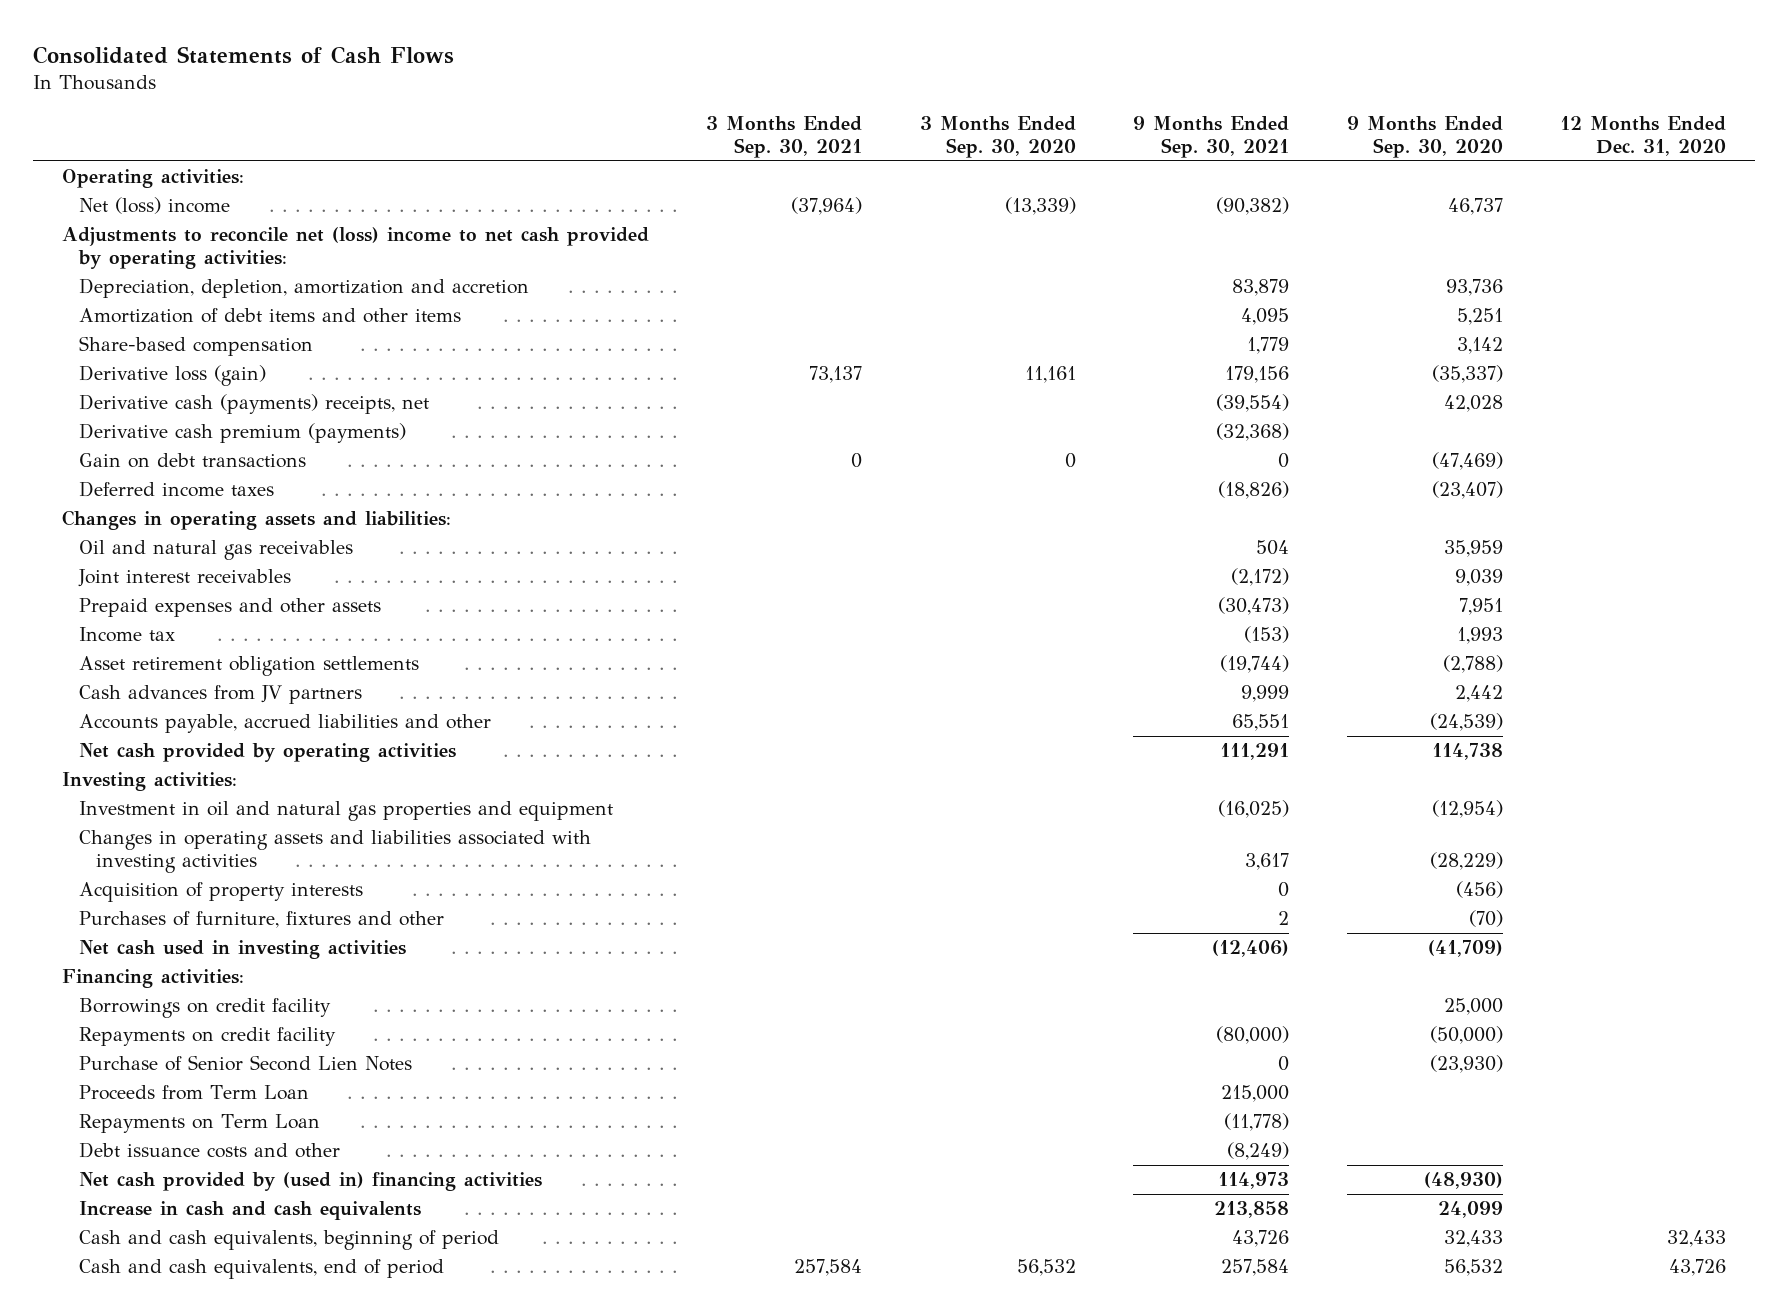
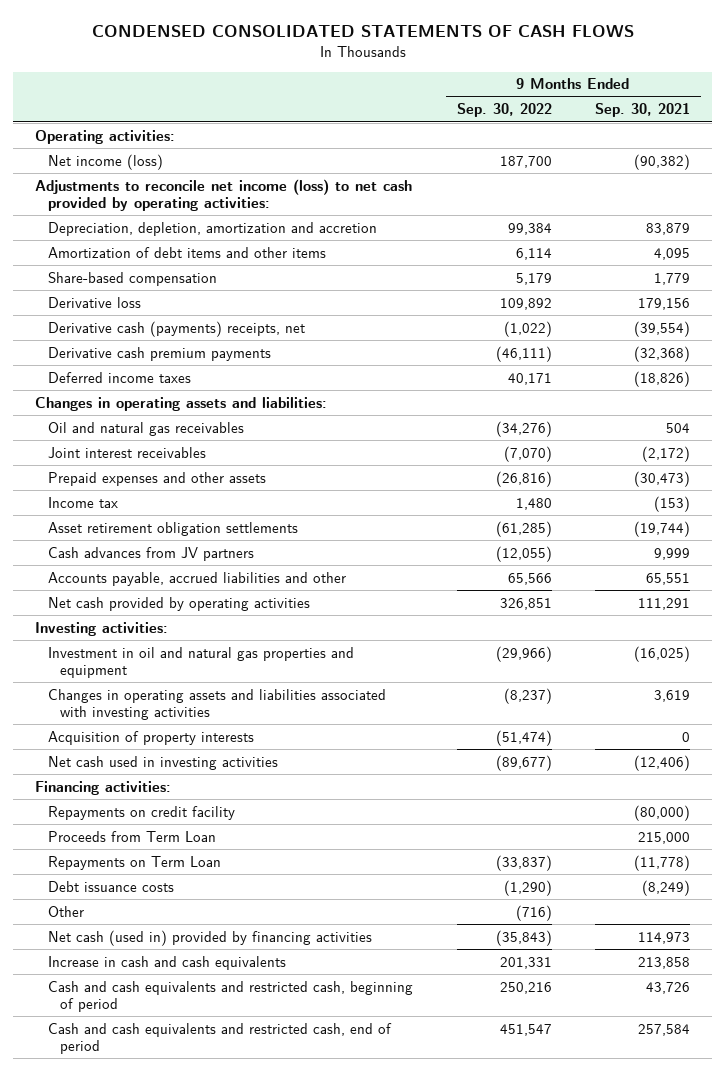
- Consolidated Statements of Cash Flows
+ CONDENSED CONSOLIDATED STATEMENTS OF CASH FLOWS
- | 3 Months Ended Sep. 30, 2021 | 3 Months Ended Sep. 30, 2020 | 9 Months Ended Sep. 30, 2021 | 9 Months Ended Sep. 30, 2020 | 12 Months Ended Dec. 31, 2020
+ | 9 Months Ended Sep. 30, 2022 | 9 Months Ended Sep. 30, 2021
- Net (loss) income | (37,964) | (13,339) | (90,382) | 46,737 |
- Adjustments to reconcile net (loss) income to net cash provided by operating activities:
+ Net income (loss) | 187,700 | (90,382)
+ Adjustments to reconcile net income (loss) to net cash provided by operating activities:
- Derivative loss (gain) | 73,137 | 11,161 | 179,156 | (35,337) |
+ Derivative loss | 109,892 | 179,156
- Derivative cash premium (payments) | | | (32,368) | |
- Gain on debt transactions | 0 | 0 | 0 | (47,469) |
+ Derivative cash premium payments | (46,111) | (32,368)
- Changes in operating assets and liabilities associated with investing activities | | | 3,617 | (28,229) |
+ Changes in operating assets and liabilities associated with investing activities | (8,237) | 3,619
- Purchases of furniture, fixtures and other | | | 2 | (70) |
- Borrowings on credit facility | | | | 25,000 |
- Purchase of Senior Second Lien Notes | | | 0 | (23,930) |
- Debt issuance costs and other | | | (8,249) | |
- Net cash provided by (used in) financing activities | | | 114,973 | (48,930) |
+ Debt issuance costs | (1,290) | (8,249)
+ Other | (716) |
+ Net cash (used in) provided by financing activities | (35,843) | 114,973
- Cash and cash equivalents, beginning of period | | | 43,726 | 32,433 | 32,433
- Cash and cash equivalents, end of period | 257,584 | 56,532 | 257,584 | 56,532 | 43,726
+ Cash and cash equivalents and restricted cash, beginning of period | 250,216 | 43,726
+ Cash and cash equivalents and restricted cash, end of period | 451,547 | 257,584

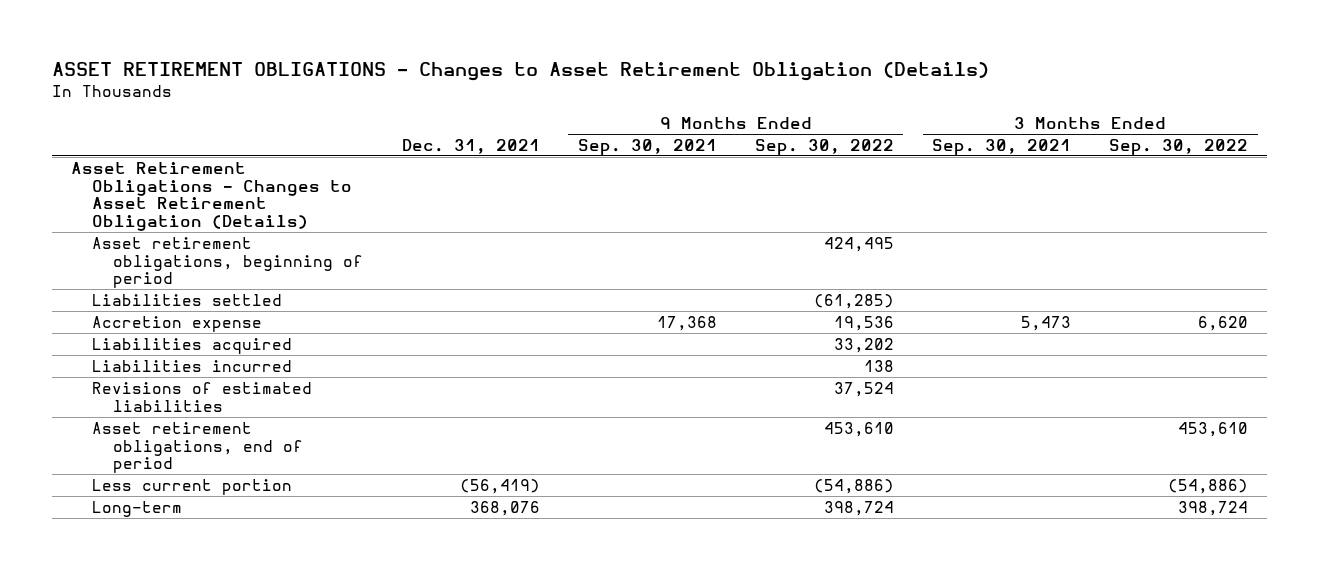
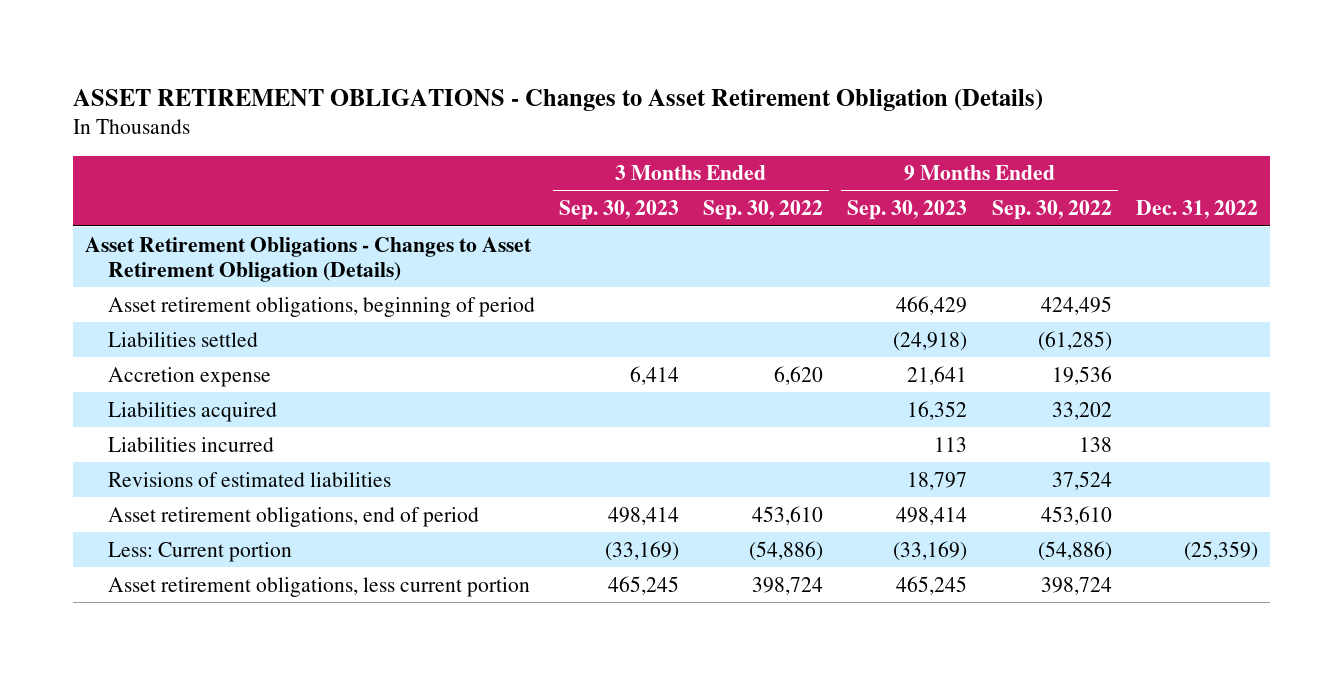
- | Dec. 31, 2021 | 9 Months Ended Sep. 30, 2021 | 9 Months Ended Sep. 30, 2022 | 3 Months Ended Sep. 30, 2021 | 3 Months Ended Sep. 30, 2022
+ | 3 Months Ended Sep. 30, 2023 | 3 Months Ended Sep. 30, 2022 | 9 Months Ended Sep. 30, 2023 | 9 Months Ended Sep. 30, 2022 | Dec. 31, 2022
- Less current portion | (56,419) | | (54,886) | | (54,886)
- Long-term | 368,076 | | 398,724 | | 398,724
+ Less: Current portion | (33,169) | (54,886) | (33,169) | (54,886) | (25,359)
+ Asset retirement obligations, less current portion | 465,245 | 398,724 | 465,245 | 398,724 |

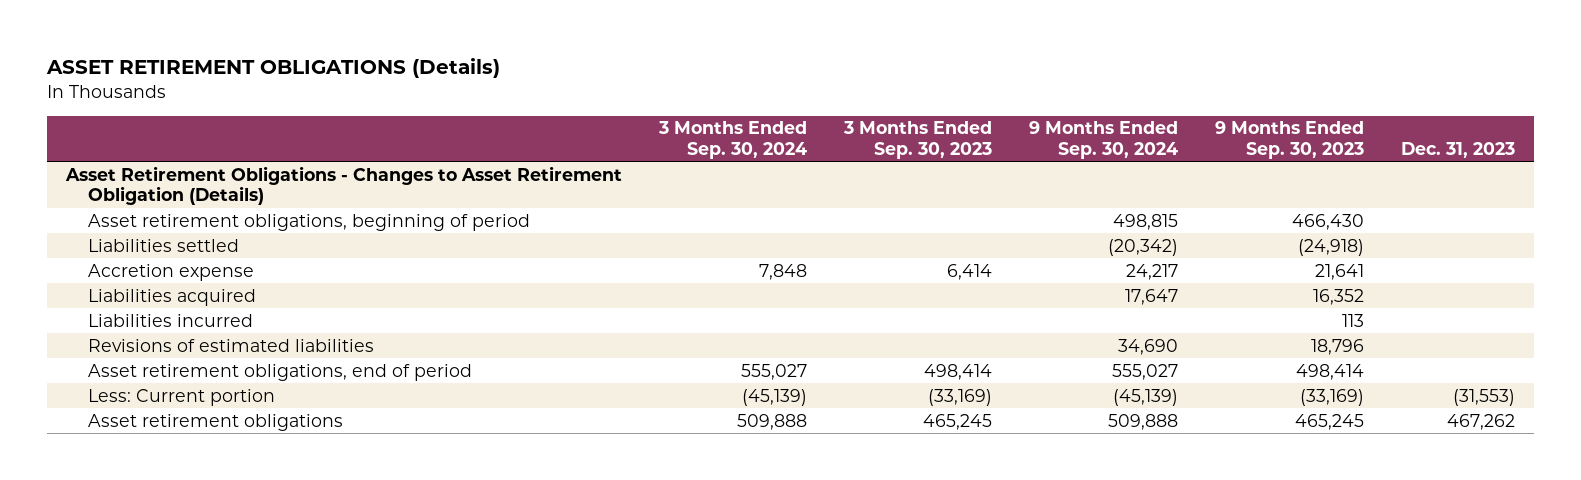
- ASSET RETIREMENT OBLIGATIONS - Changes to Asset Retirement Obligation (Details)
+ ASSET RETIREMENT OBLIGATIONS (Details)
- | 3 Months Ended Sep. 30, 2023 | 3 Months Ended Sep. 30, 2022 | 9 Months Ended Sep. 30, 2023 | 9 Months Ended Sep. 30, 2022 | Dec. 31, 2022
+ | 3 Months Ended Sep. 30, 2024 | 3 Months Ended Sep. 30, 2023 | 9 Months Ended Sep. 30, 2024 | 9 Months Ended Sep. 30, 2023 | Dec. 31, 2023
- Asset retirement obligations, beginning of period | | | 466,429 | 424,495 |
+ Asset retirement obligations, beginning of period | | | 498,815 | 466,430 |
- Revisions of estimated liabilities | | | 18,797 | 37,524 |
+ Revisions of estimated liabilities | | | 34,690 | 18,796 |
- Asset retirement obligations, less current portion | 465,245 | 398,724 | 465,245 | 398,724 |
+ Asset retirement obligations | 509,888 | 465,245 | 509,888 | 465,245 | 467,262

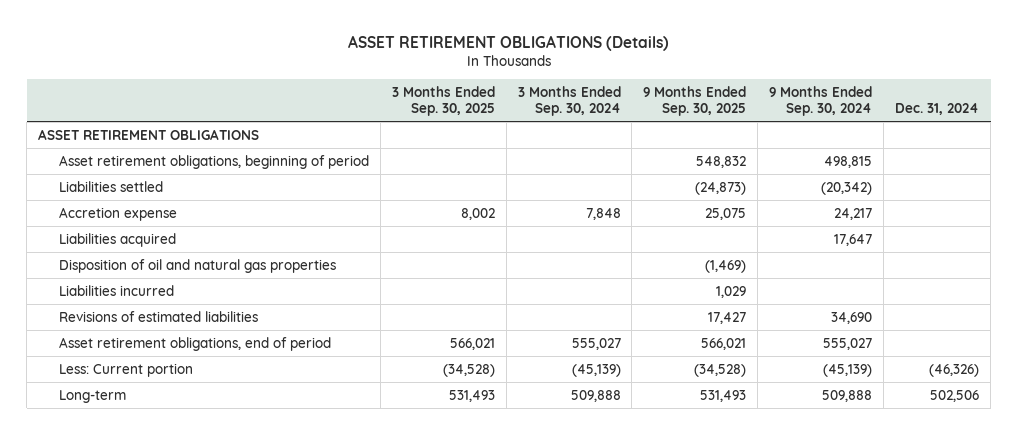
- | 3 Months Ended Sep. 30, 2024 | 3 Months Ended Sep. 30, 2023 | 9 Months Ended Sep. 30, 2024 | 9 Months Ended Sep. 30, 2023 | Dec. 31, 2023
+ | 3 Months Ended Sep. 30, 2025 | 3 Months Ended Sep. 30, 2024 | 9 Months Ended Sep. 30, 2025 | 9 Months Ended Sep. 30, 2024 | Dec. 31, 2024
- Asset Retirement Obligations - Changes to Asset Retirement Obligation (Details)
+ ASSET RETIREMENT OBLIGATIONS
+ Disposition of oil and natural gas properties | | | (1,469) | |
- Asset retirement obligations | 509,888 | 465,245 | 509,888 | 465,245 | 467,262
+ Long-term | 531,493 | 509,888 | 531,493 | 509,888 | 502,506

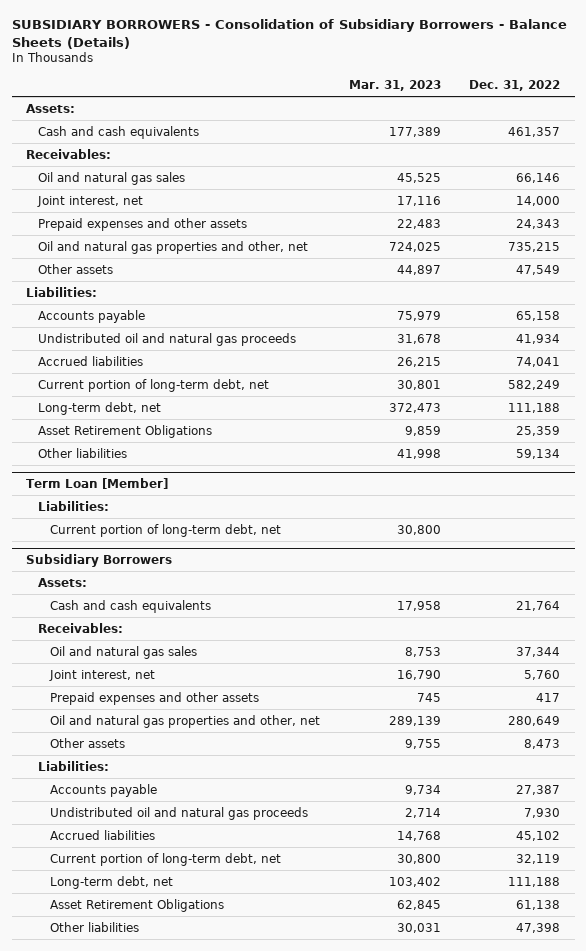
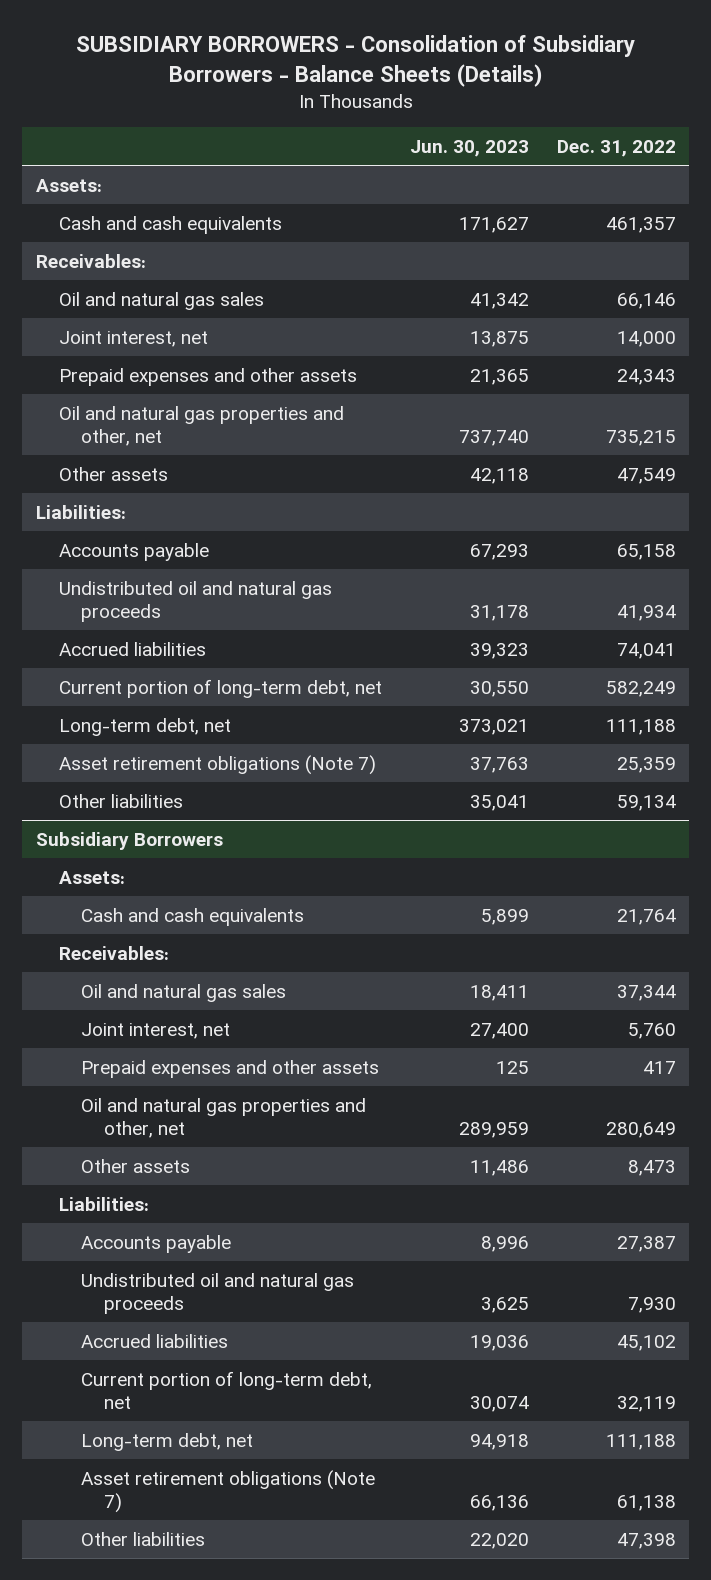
- | Mar. 31, 2023 | Dec. 31, 2022
+ | Jun. 30, 2023 | Dec. 31, 2022
- Asset Retirement Obligations | 9,859 | 25,359
+ Asset retirement obligations (Note 7) | 37,763 | 25,359
- Term Loan [Member]
- Liabilities:
- Current portion of long-term debt, net | 30,800 |
@ Subsidiary Borrowers
- Asset Retirement Obligations | 62,845 | 61,138
+ Asset retirement obligations (Note 7) | 66,136 | 61,138

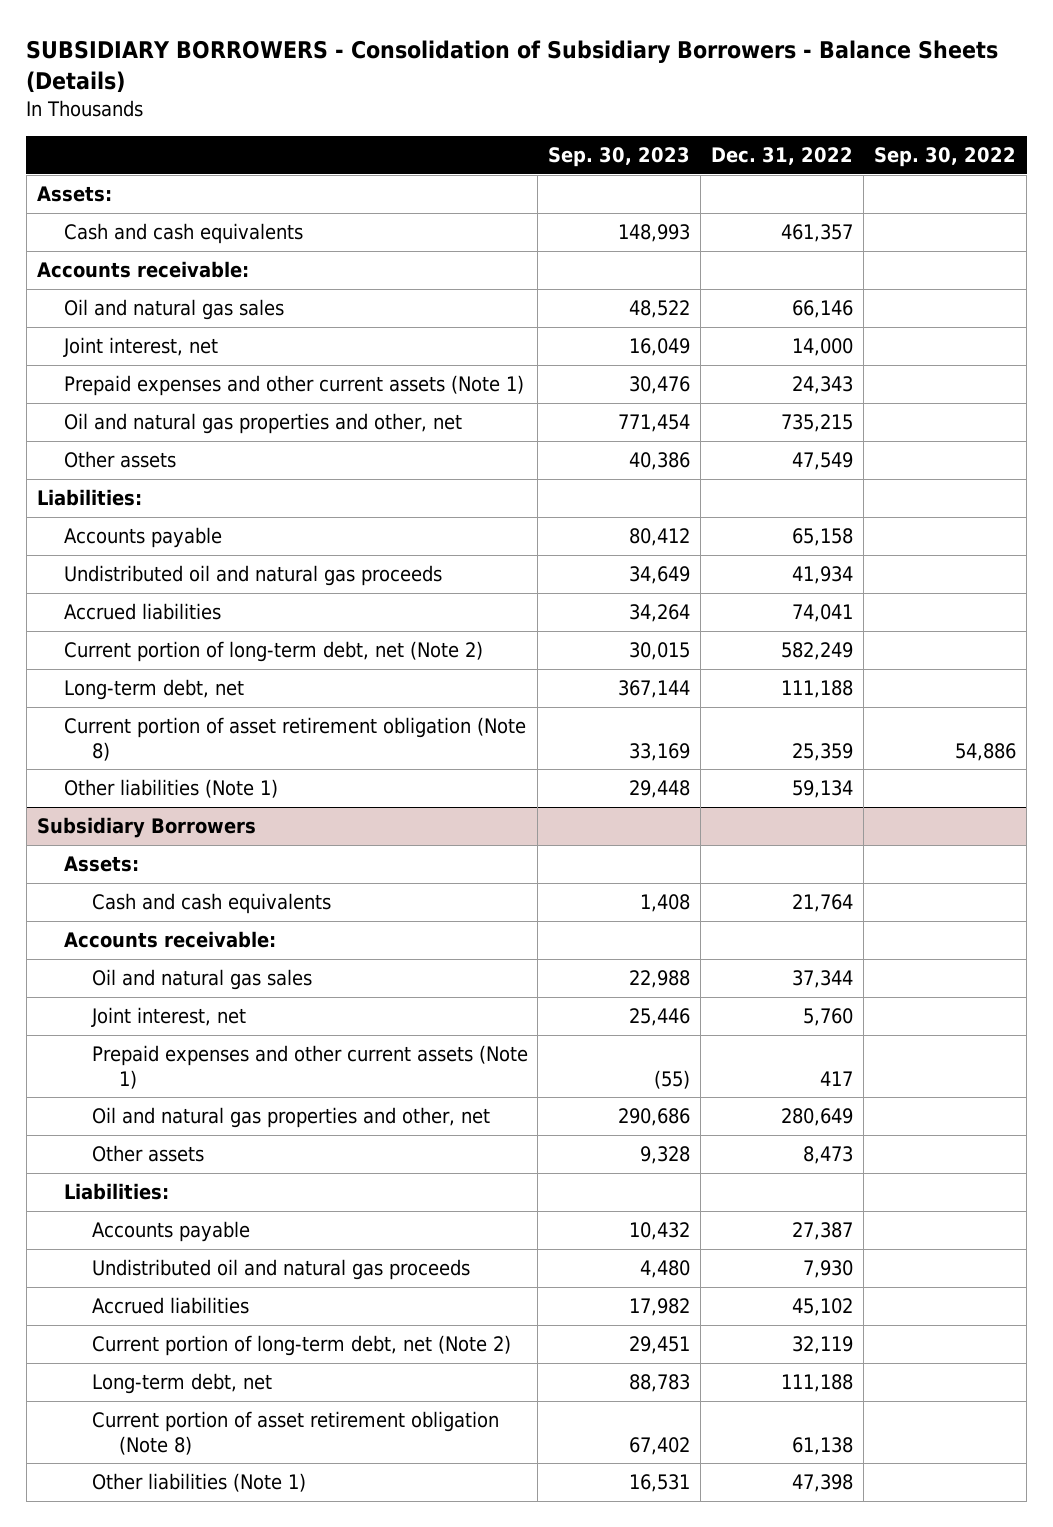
- | Jun. 30, 2023 | Dec. 31, 2022
+ | Sep. 30, 2023 | Dec. 31, 2022 | Sep. 30, 2022
- Receivables:
+ Accounts receivable:
- Prepaid expenses and other assets | 21,365 | 24,343
+ Prepaid expenses and other current assets (Note 1) | 30,476 | 24,343 |
- Current portion of long-term debt, net | 30,550 | 582,249
+ Current portion of long-term debt, net (Note 2) | 30,015 | 582,249 |
- Asset retirement obligations (Note 7) | 37,763 | 25,359
- Other liabilities | 35,041 | 59,134
+ Current portion of asset retirement obligation (Note 8) | 33,169 | 25,359 | 54,886
+ Other liabilities (Note 1) | 29,448 | 59,134 |
@ Subsidiary Borrowers
- Receivables:
+ Accounts receivable:
- Prepaid expenses and other assets | 125 | 417
+ Prepaid expenses and other current assets (Note 1) | (55) | 417 |
- Current portion of long-term debt, net | 30,074 | 32,119
+ Current portion of long-term debt, net (Note 2) | 29,451 | 32,119 |
- Asset retirement obligations (Note 7) | 66,136 | 61,138
- Other liabilities | 22,020 | 47,398
+ Current portion of asset retirement obligation (Note 8) | 67,402 | 61,138 |
+ Other liabilities (Note 1) | 16,531 | 47,398 |

